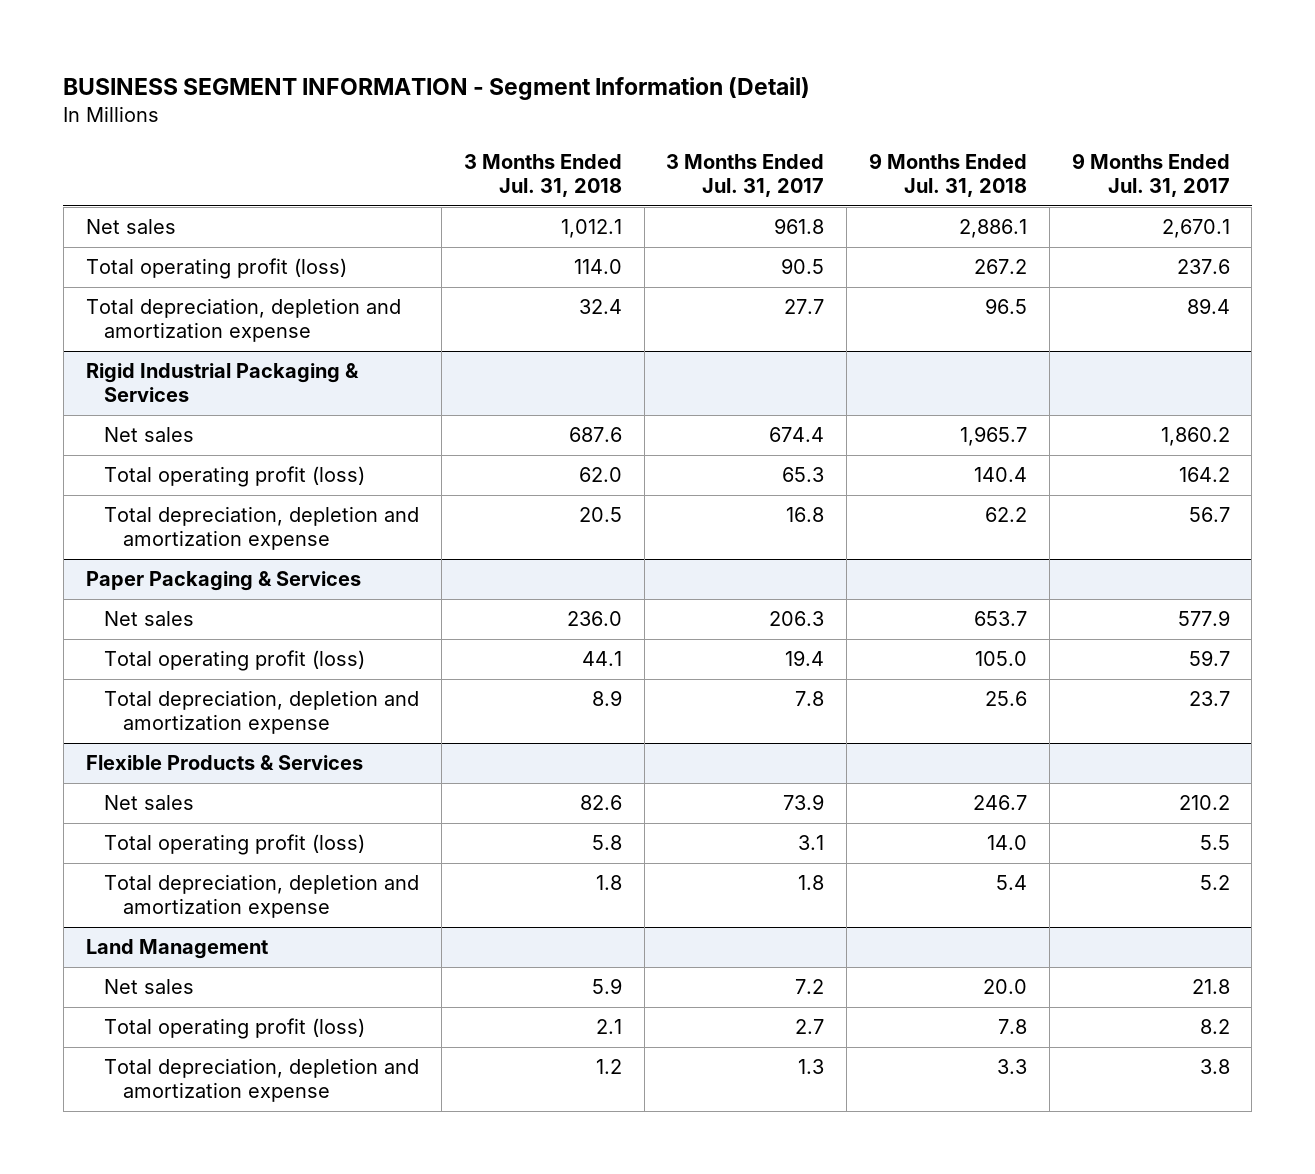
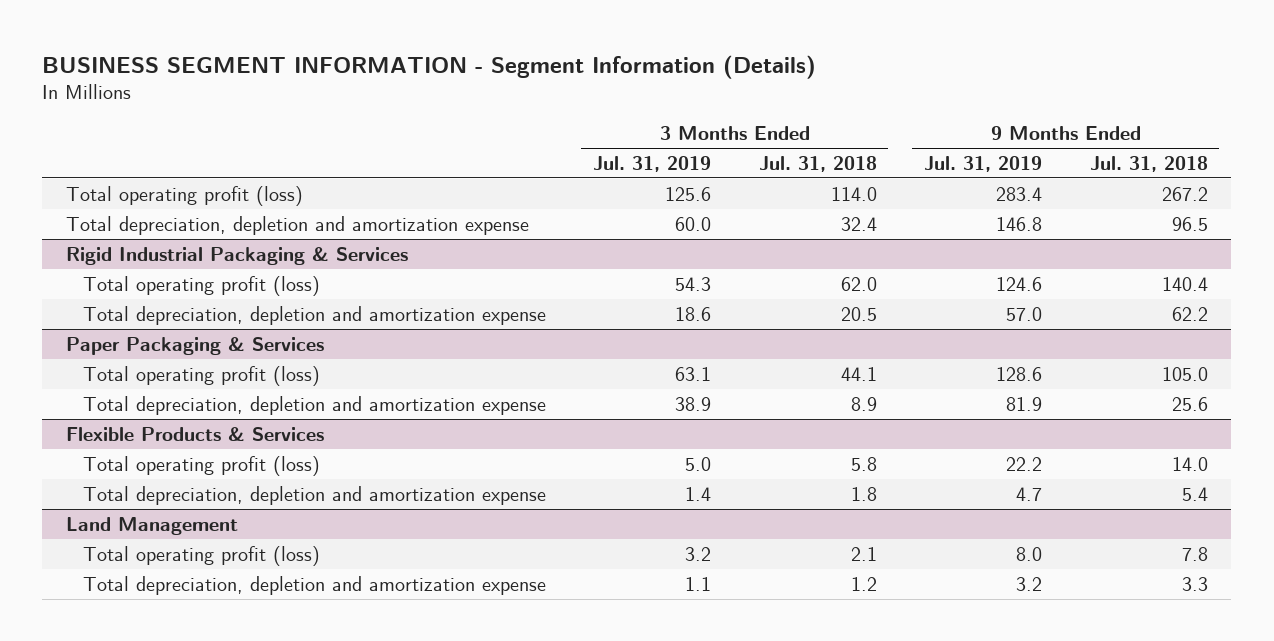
- BUSINESS SEGMENT INFORMATION - Segment Information (Detail)
+ BUSINESS SEGMENT INFORMATION - Segment Information (Details)
- | 3 Months Ended Jul. 31, 2018 | 3 Months Ended Jul. 31, 2017 | 9 Months Ended Jul. 31, 2018 | 9 Months Ended Jul. 31, 2017
+ | 3 Months Ended Jul. 31, 2019 | 3 Months Ended Jul. 31, 2018 | 9 Months Ended Jul. 31, 2019 | 9 Months Ended Jul. 31, 2018
- Net sales | 1,012.1 | 961.8 | 2,886.1 | 2,670.1
@ Rigid Industrial Packaging & Services
- Net sales | 687.6 | 674.4 | 1,965.7 | 1,860.2
@ Paper Packaging & Services
- Net sales | 236.0 | 206.3 | 653.7 | 577.9
@ Flexible Products & Services
- Net sales | 82.6 | 73.9 | 246.7 | 210.2
@ Land Management
- Net sales | 5.9 | 7.2 | 20.0 | 21.8

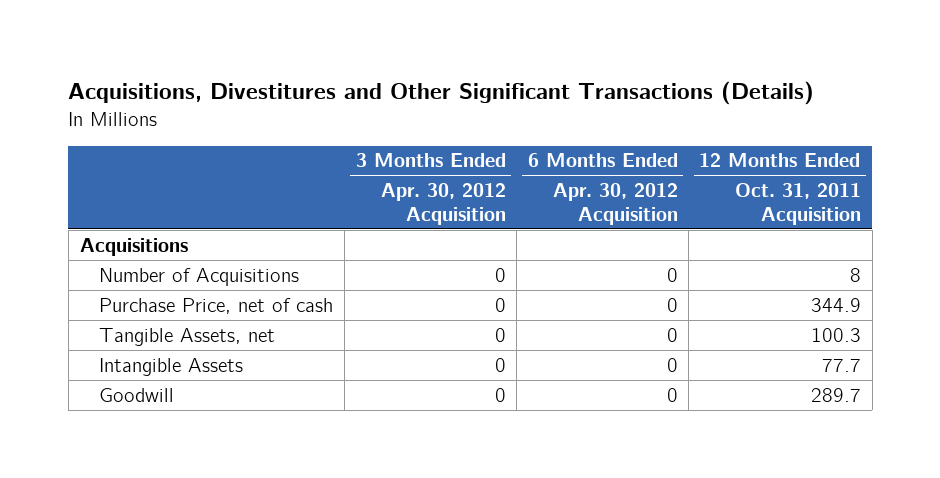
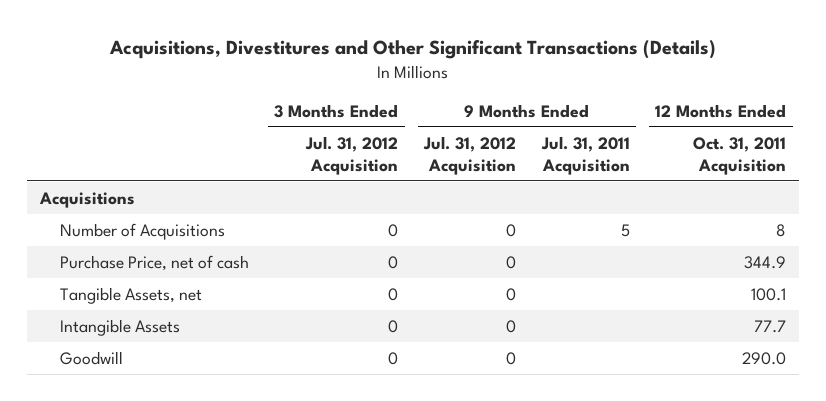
- | 3 Months Ended Apr. 30, 2012 Acquisition | 6 Months Ended Apr. 30, 2012 Acquisition | 12 Months Ended Oct. 31, 2011 Acquisition
+ | 3 Months Ended Jul. 31, 2012 Acquisition | 9 Months Ended Jul. 31, 2012 Acquisition | 9 Months Ended Jul. 31, 2011 Acquisition | 12 Months Ended Oct. 31, 2011 Acquisition
- Tangible Assets, net | 0 | 0 | 100.3
+ Tangible Assets, net | 0 | 0 | | 100.1
- Goodwill | 0 | 0 | 289.7
+ Goodwill | 0 | 0 | | 290.0

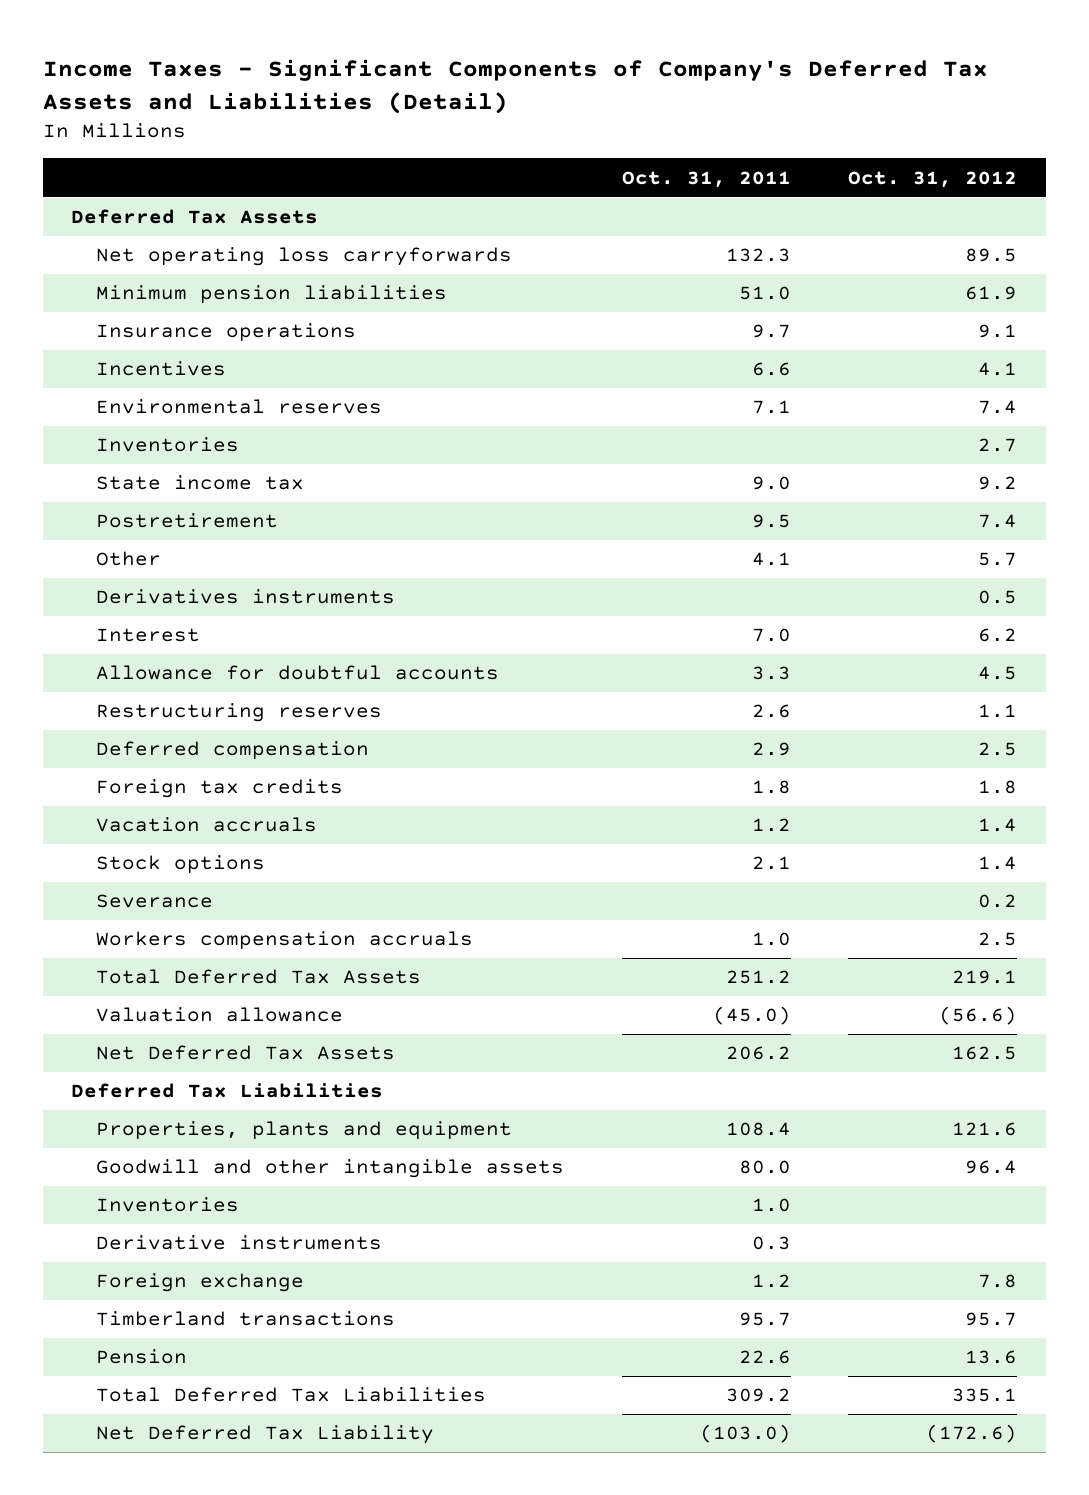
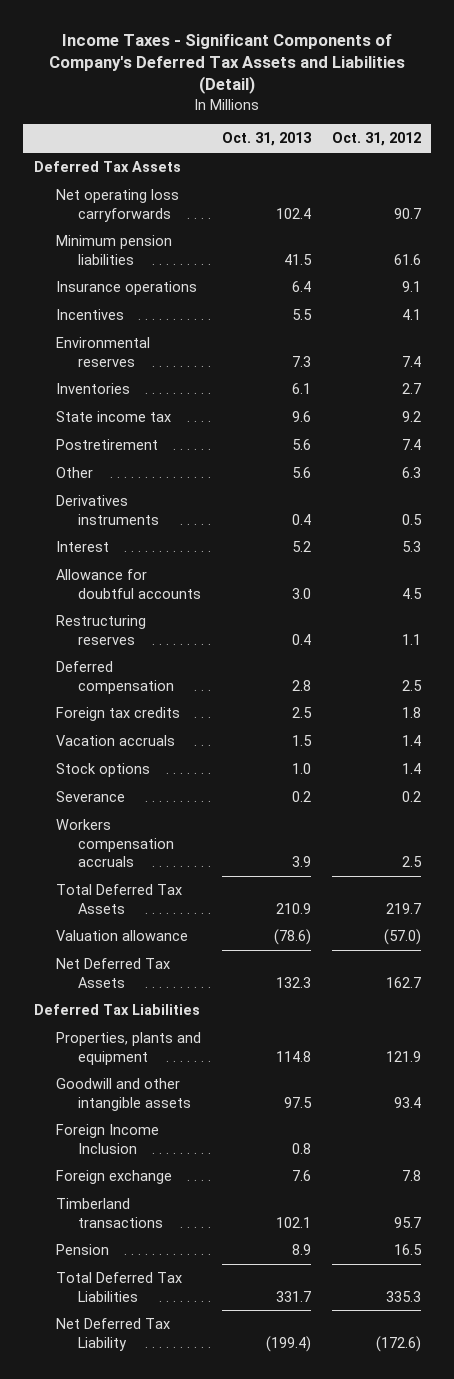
- | Oct. 31, 2011 | Oct. 31, 2012
+ | Oct. 31, 2013 | Oct. 31, 2012
- Net operating loss carryforwards | 132.3 | 89.5
- Minimum pension liabilities | 51.0 | 61.9
+ Net operating loss carryforwards | 102.4 | 90.7
+ Minimum pension liabilities | 41.5 | 61.6
- Other | 4.1 | 5.7
+ Other | 5.6 | 6.3
- Interest | 7.0 | 6.2
+ Interest | 5.2 | 5.3
- Total Deferred Tax Assets | 251.2 | 219.1
- Valuation allowance | (45.0) | (56.6)
- Net Deferred Tax Assets | 206.2 | 162.5
+ Total Deferred Tax Assets | 210.9 | 219.7
+ Valuation allowance | (78.6) | (57.0)
+ Net Deferred Tax Assets | 132.3 | 162.7
- Properties, plants and equipment | 108.4 | 121.6
- Goodwill and other intangible assets | 80.0 | 96.4
- Inventories | 1.0 |
- Derivative instruments | 0.3 |
+ Properties, plants and equipment | 114.8 | 121.9
+ Goodwill and other intangible assets | 97.5 | 93.4
+ Foreign Income Inclusion | 0.8 |
- Pension | 22.6 | 13.6
- Total Deferred Tax Liabilities | 309.2 | 335.1
+ Pension | 8.9 | 16.5
+ Total Deferred Tax Liabilities | 331.7 | 335.3

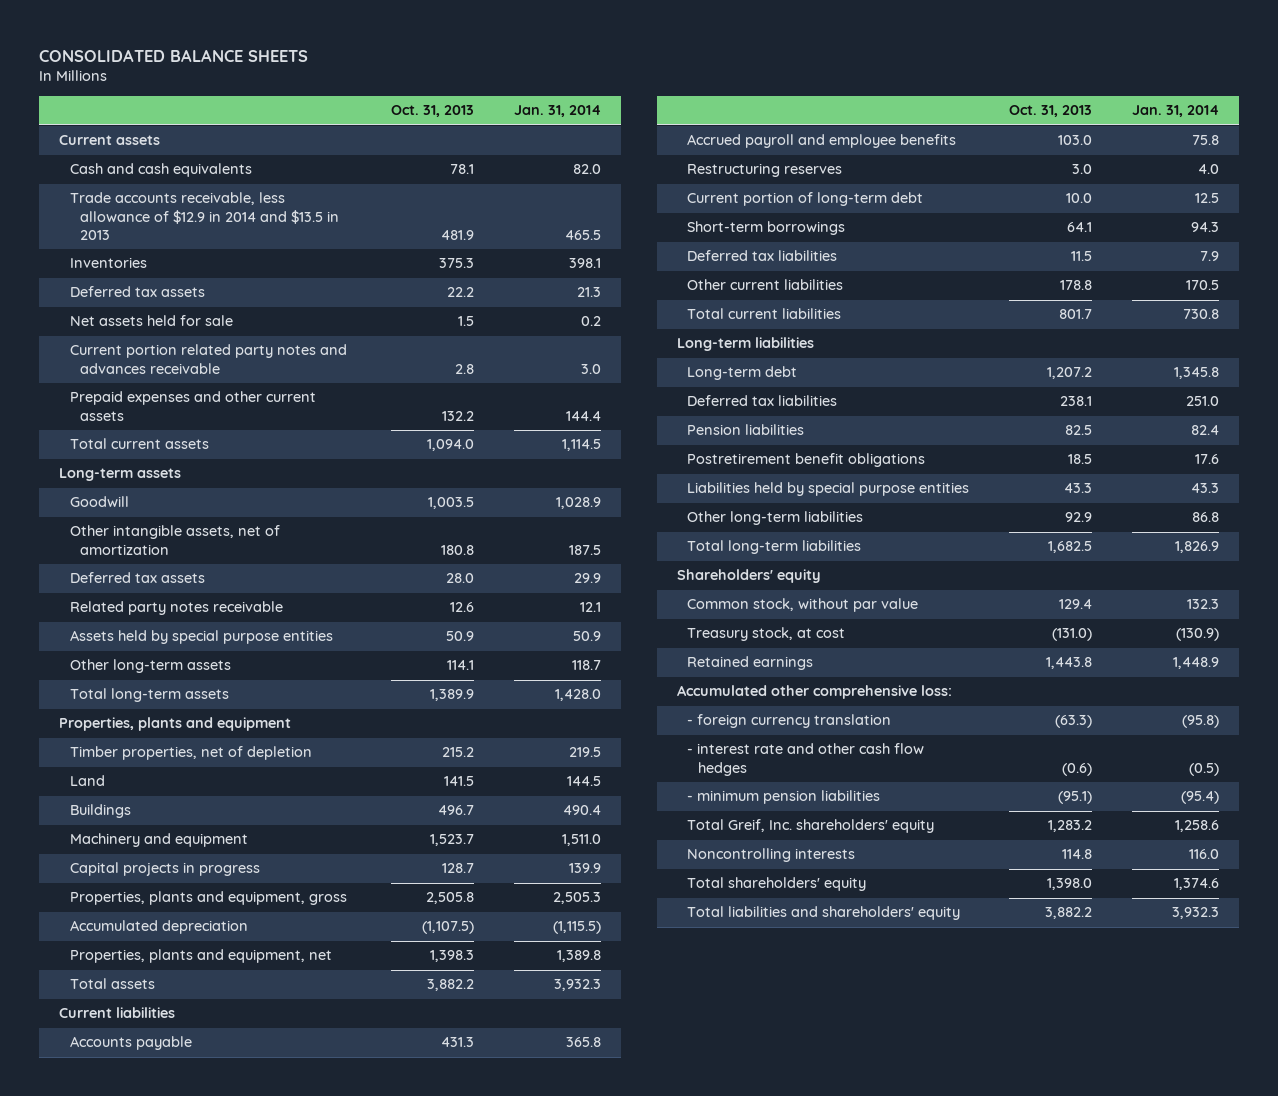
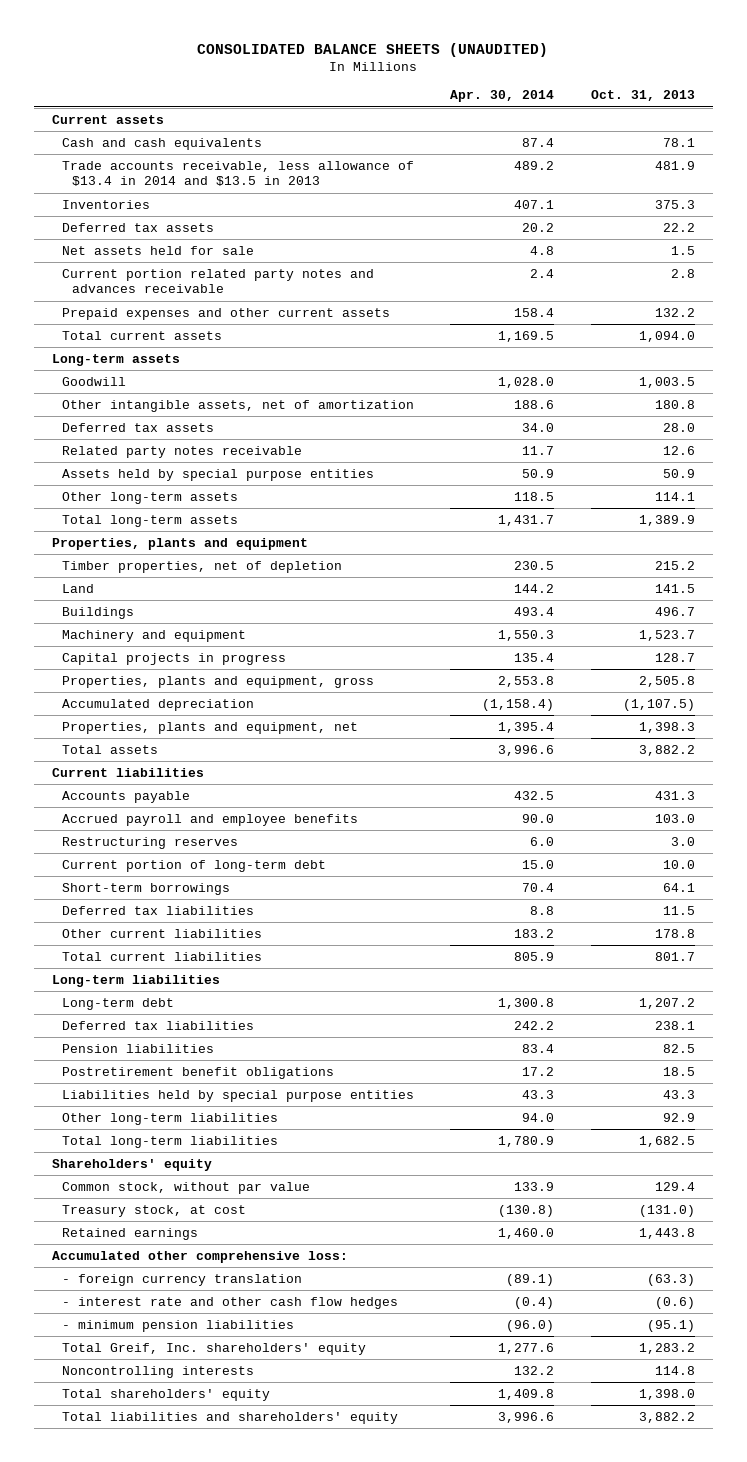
- CONSOLIDATED BALANCE SHEETS
+ CONSOLIDATED BALANCE SHEETS (UNAUDITED)
- | Oct. 31, 2013 | Jan. 31, 2014
+ | Apr. 30, 2014 | Oct. 31, 2013
- Trade accounts receivable, less allowance of $12.9 in 2014 and $13.5 in 2013 | 481.9 | 465.5
+ Trade accounts receivable, less allowance of $13.4 in 2014 and $13.5 in 2013 | 489.2 | 481.9

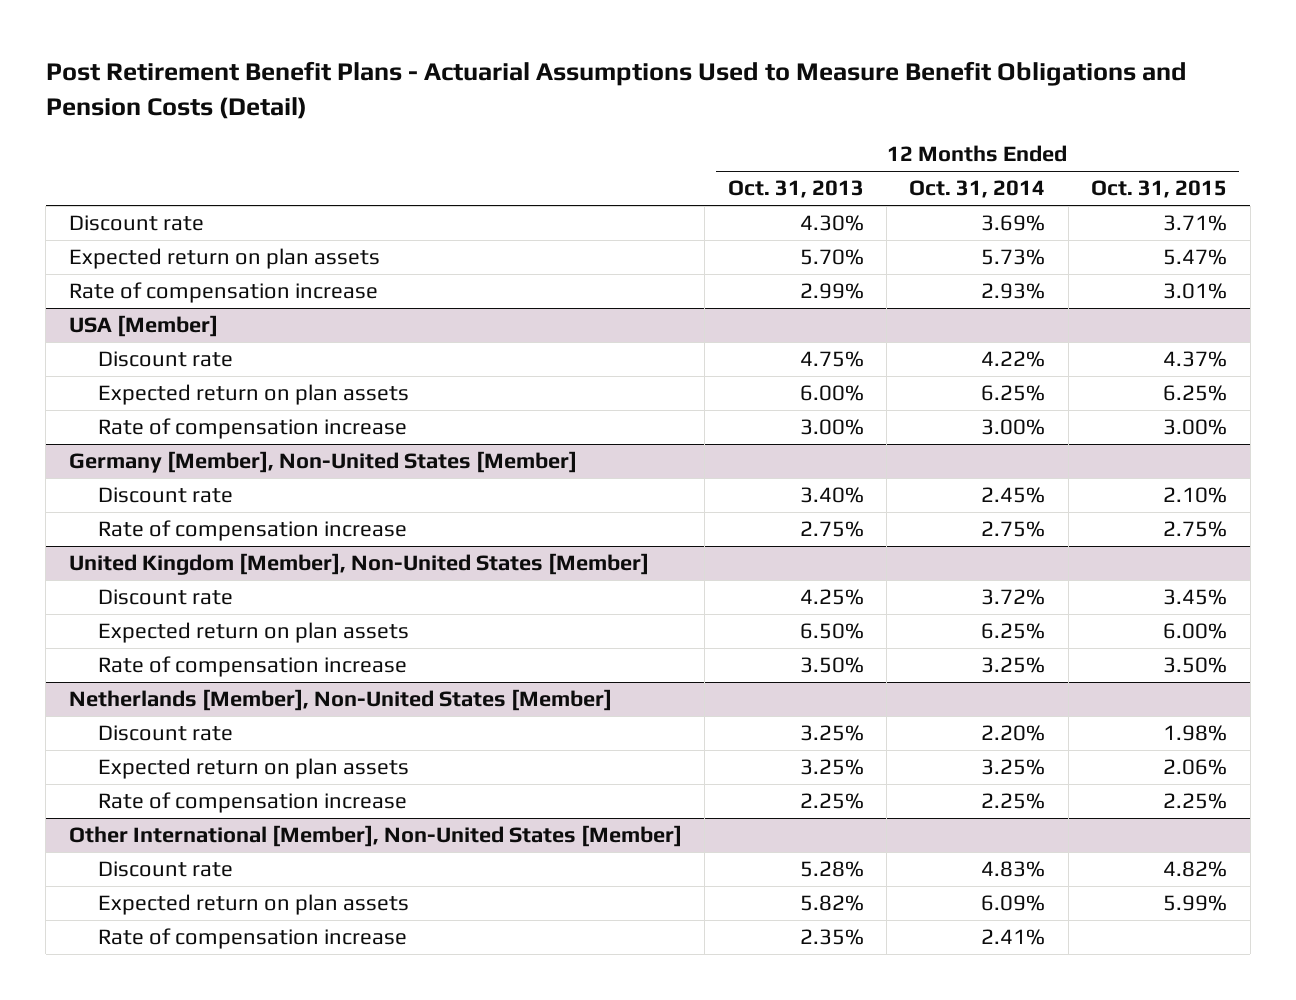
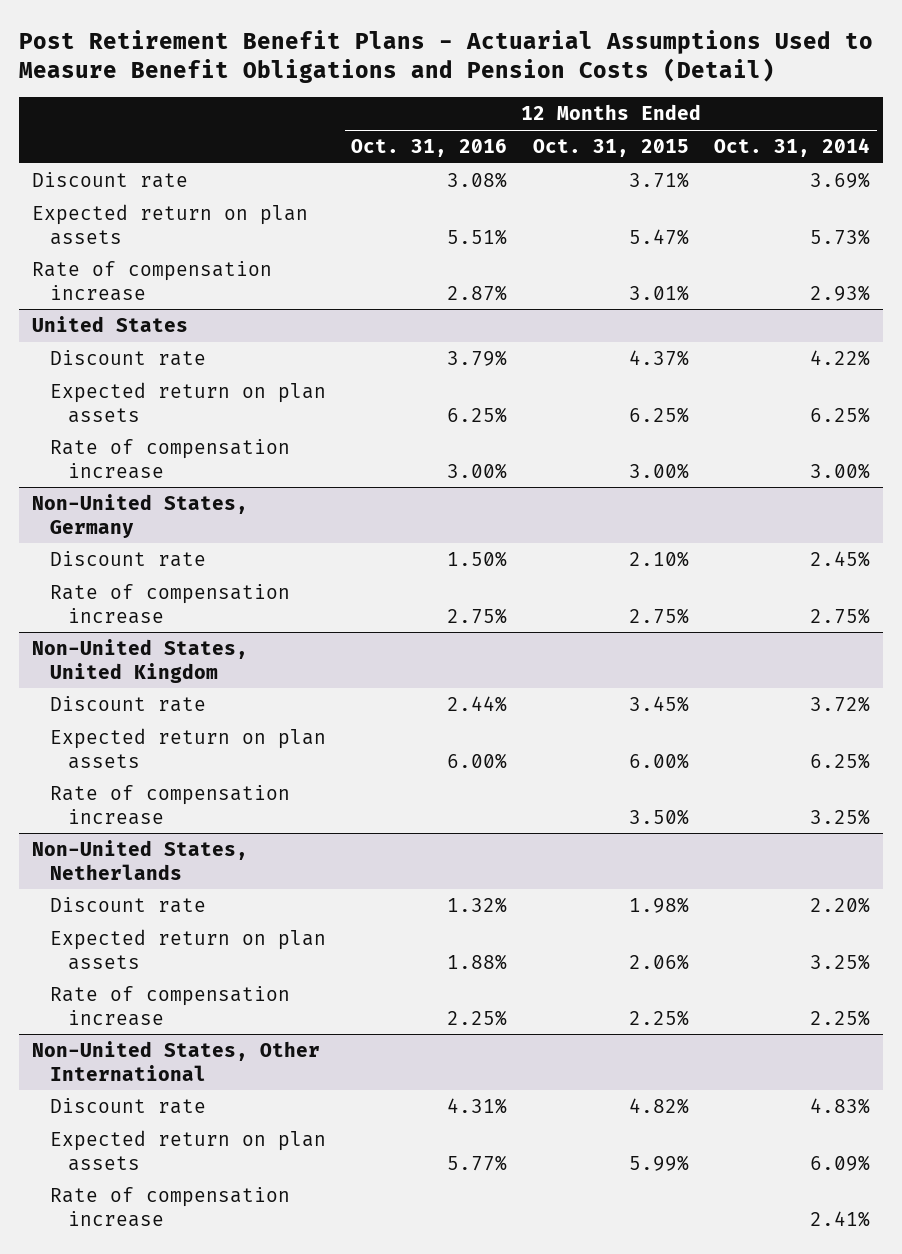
- | 12 Months Ended Oct. 31, 2013 | 12 Months Ended Oct. 31, 2014 | 12 Months Ended Oct. 31, 2015
+ | 12 Months Ended Oct. 31, 2016 | 12 Months Ended Oct. 31, 2015 | 12 Months Ended Oct. 31, 2014
- USA [Member]
+ United States
- Germany [Member], Non-United States [Member]
+ Non-United States, Germany
- United Kingdom [Member], Non-United States [Member]
+ Non-United States, United Kingdom
- Netherlands [Member], Non-United States [Member]
+ Non-United States, Netherlands
- Other International [Member], Non-United States [Member]
+ Non-United States, Other International

